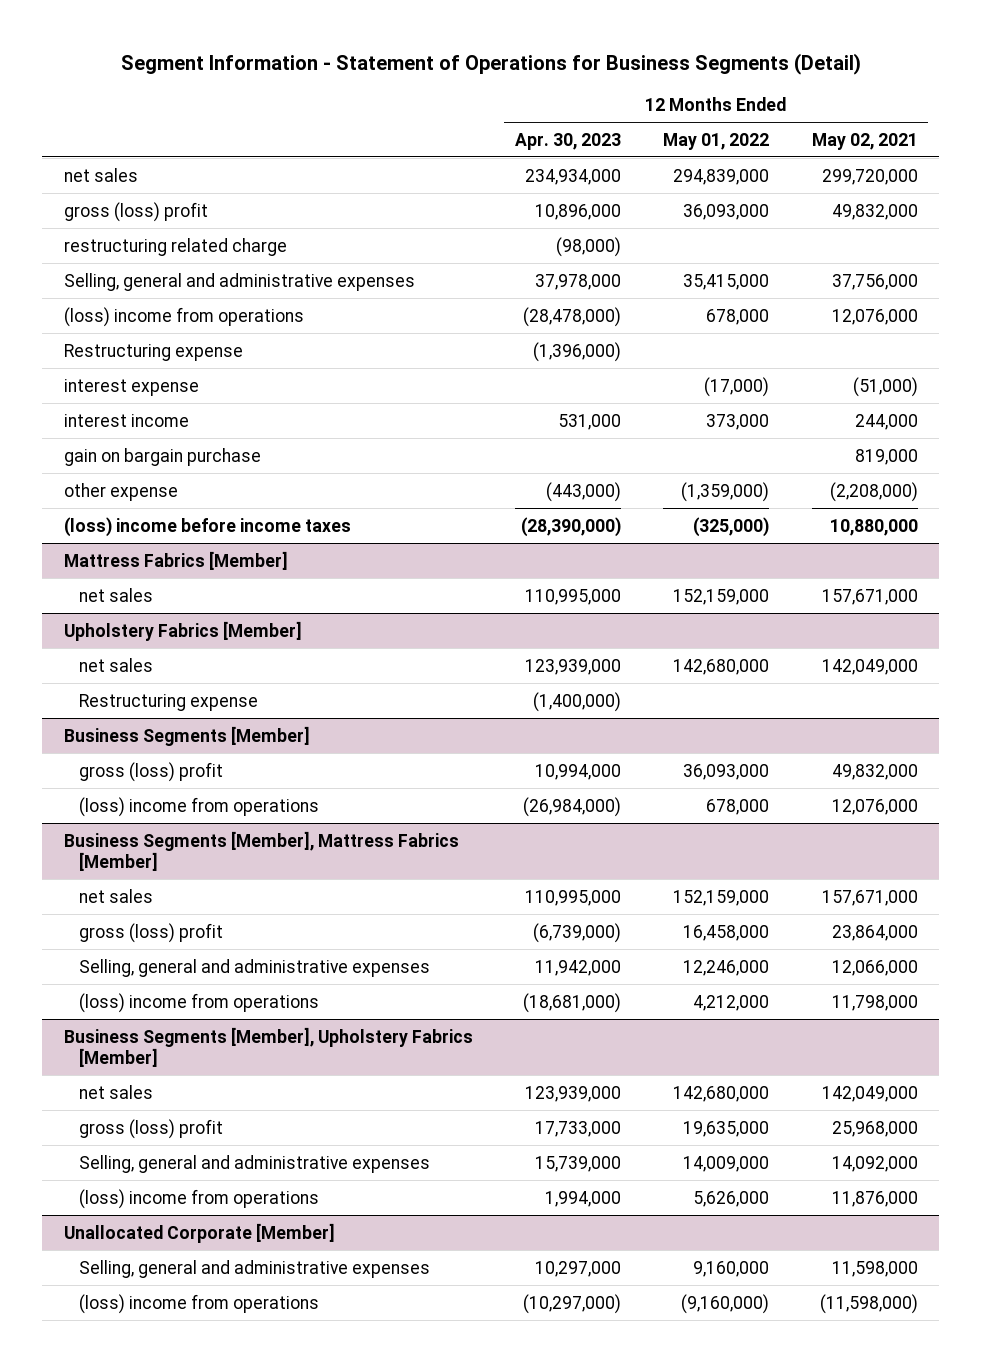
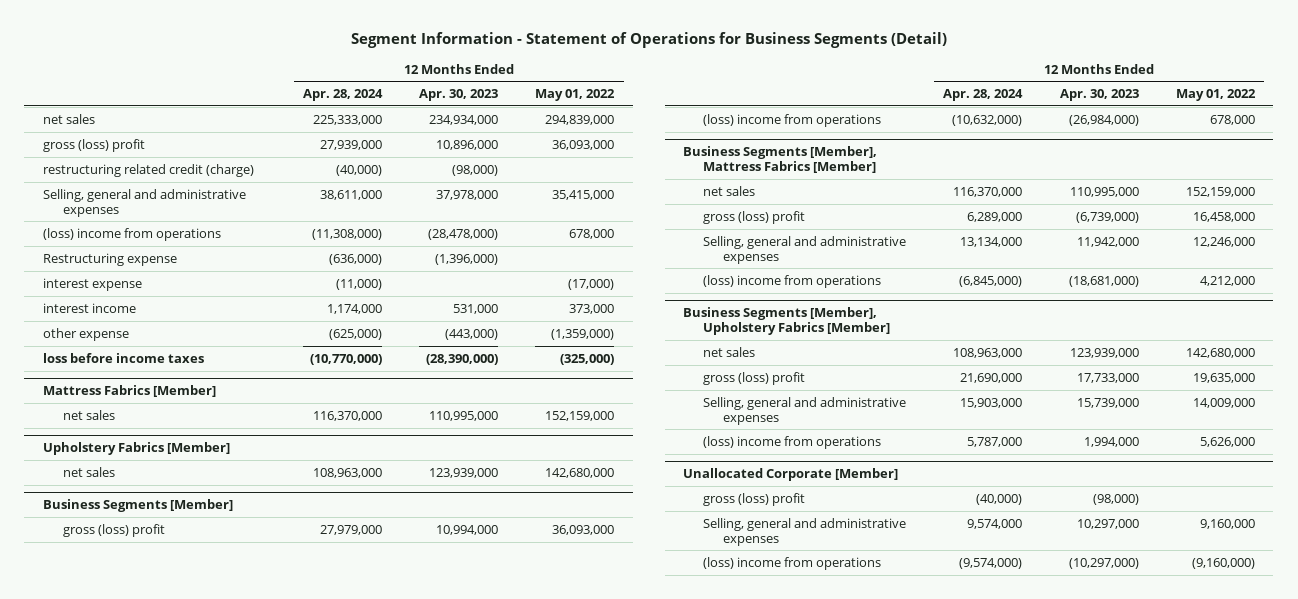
- | 12 Months Ended Apr. 30, 2023 | 12 Months Ended May 01, 2022 | 12 Months Ended May 02, 2021
+ | 12 Months Ended Apr. 28, 2024 | 12 Months Ended Apr. 30, 2023 | 12 Months Ended May 01, 2022
- restructuring related charge | (98,000) | |
+ restructuring related credit (charge) | (40,000) | (98,000) |
- gain on bargain purchase | | | 819,000
- (loss) income before income taxes | (28,390,000) | (325,000) | 10,880,000
+ loss before income taxes | (10,770,000) | (28,390,000) | (325,000)
@ Upholstery Fabrics [Member]
- Restructuring expense | (1,400,000) | |
@ Unallocated Corporate [Member]
+ gross (loss) profit | (40,000) | (98,000) |

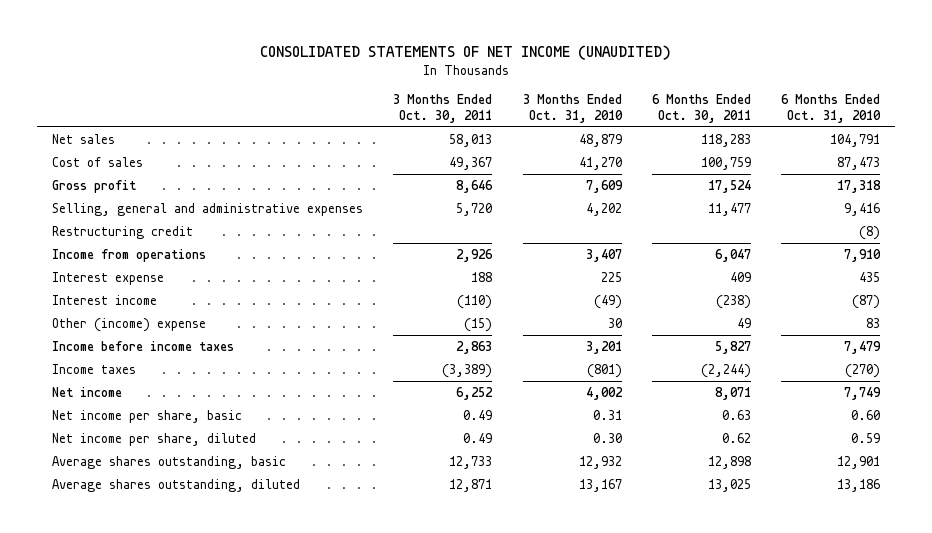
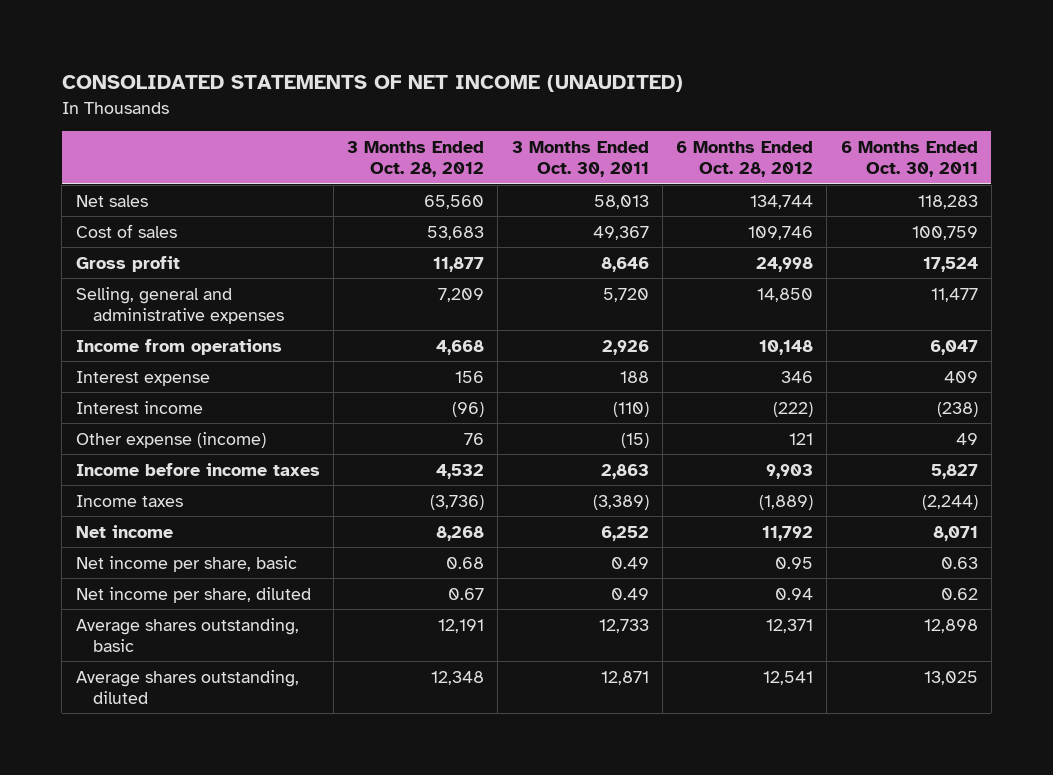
- | 3 Months Ended Oct. 30, 2011 | 3 Months Ended Oct. 31, 2010 | 6 Months Ended Oct. 30, 2011 | 6 Months Ended Oct. 31, 2010
+ | 3 Months Ended Oct. 28, 2012 | 3 Months Ended Oct. 30, 2011 | 6 Months Ended Oct. 28, 2012 | 6 Months Ended Oct. 30, 2011
- Restructuring credit | | | | (8)
- Other (income) expense | (15) | 30 | 49 | 83
+ Other expense (income) | 76 | (15) | 121 | 49

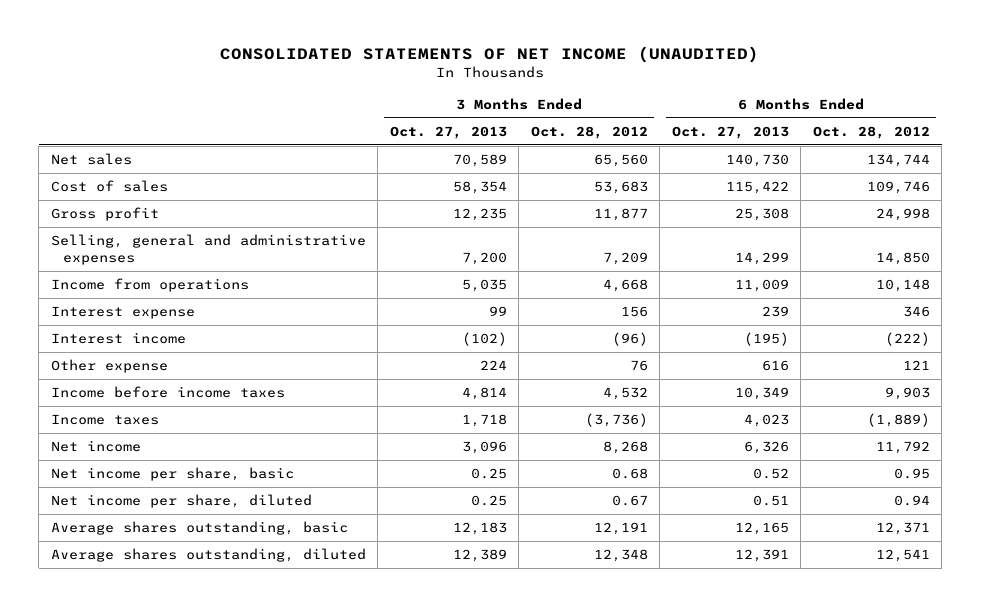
- | 3 Months Ended Oct. 28, 2012 | 3 Months Ended Oct. 30, 2011 | 6 Months Ended Oct. 28, 2012 | 6 Months Ended Oct. 30, 2011
+ | 3 Months Ended Oct. 27, 2013 | 3 Months Ended Oct. 28, 2012 | 6 Months Ended Oct. 27, 2013 | 6 Months Ended Oct. 28, 2012
- Other expense (income) | 76 | (15) | 121 | 49
+ Other expense | 224 | 76 | 616 | 121

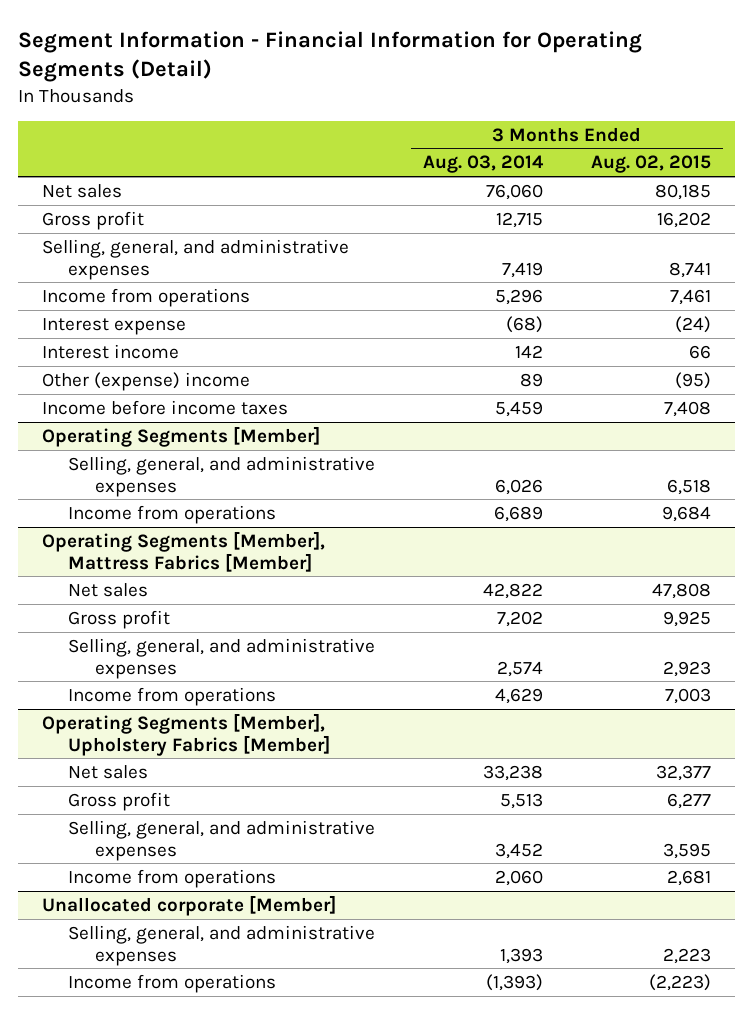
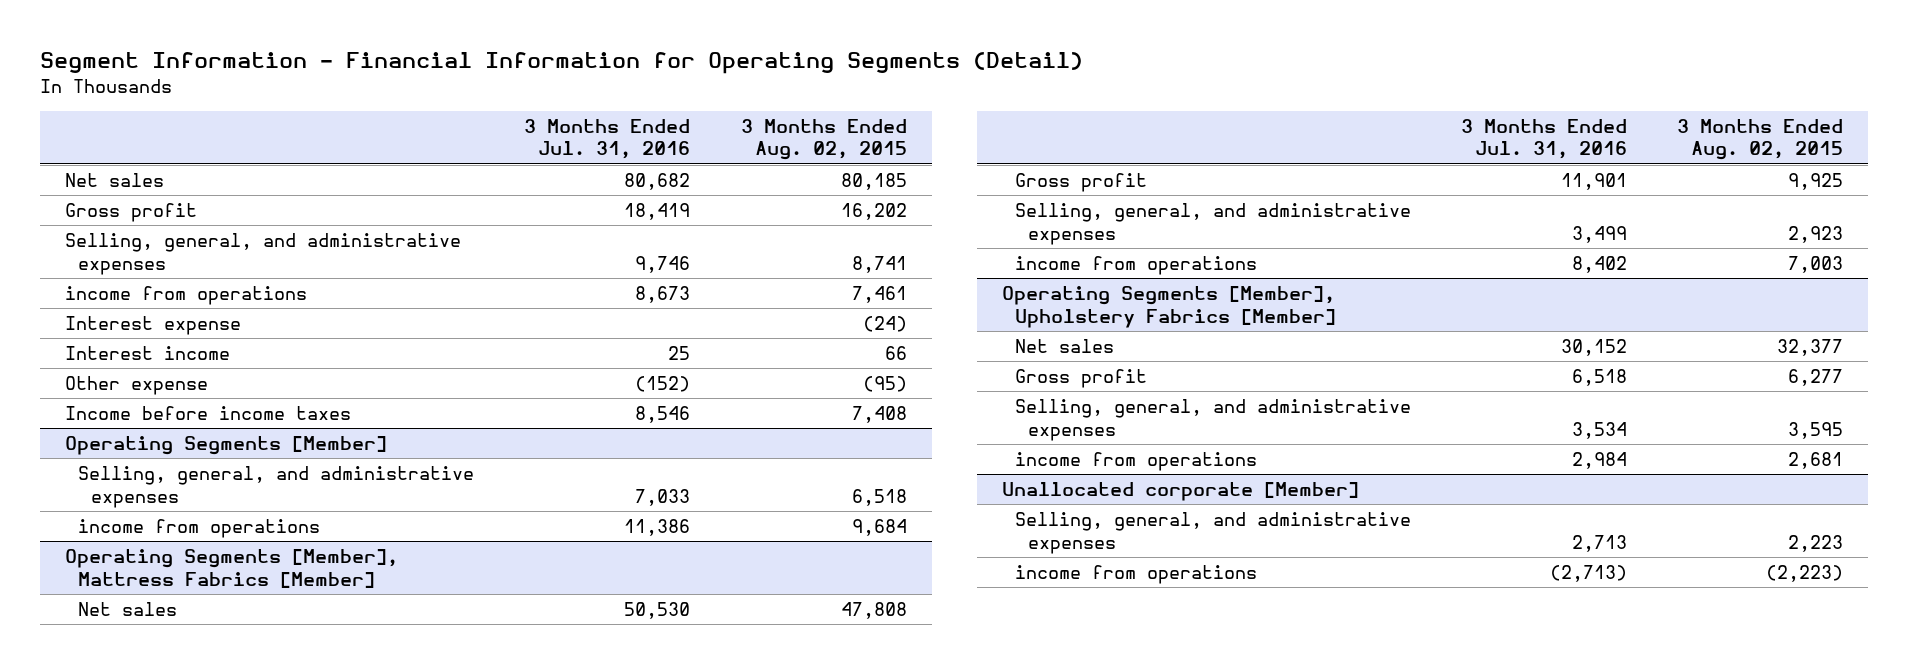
- | 3 Months Ended Aug. 03, 2014 | 3 Months Ended Aug. 02, 2015
+ | 3 Months Ended Jul. 31, 2016 | 3 Months Ended Aug. 02, 2015
- Income from operations | 5,296 | 7,461
+ income from operations | 8,673 | 7,461
- Other (expense) income | 89 | (95)
+ Other expense | (152) | (95)
@ Operating Segments [Member]
- Income from operations | 6,689 | 9,684
+ income from operations | 11,386 | 9,684
@ Operating Segments [Member], Mattress Fabrics [Member]
- Income from operations | 4,629 | 7,003
+ income from operations | 8,402 | 7,003
@ Operating Segments [Member], Upholstery Fabrics [Member]
- Income from operations | 2,060 | 2,681
+ income from operations | 2,984 | 2,681
@ Unallocated corporate [Member]
- Income from operations | (1,393) | (2,223)
+ income from operations | (2,713) | (2,223)

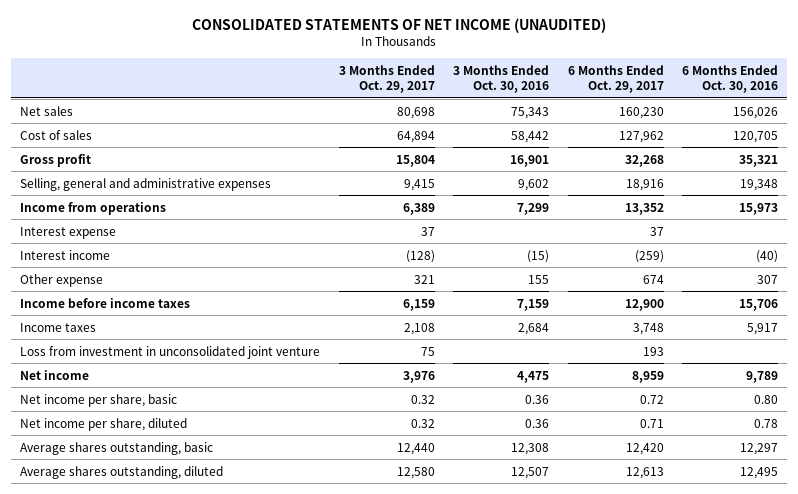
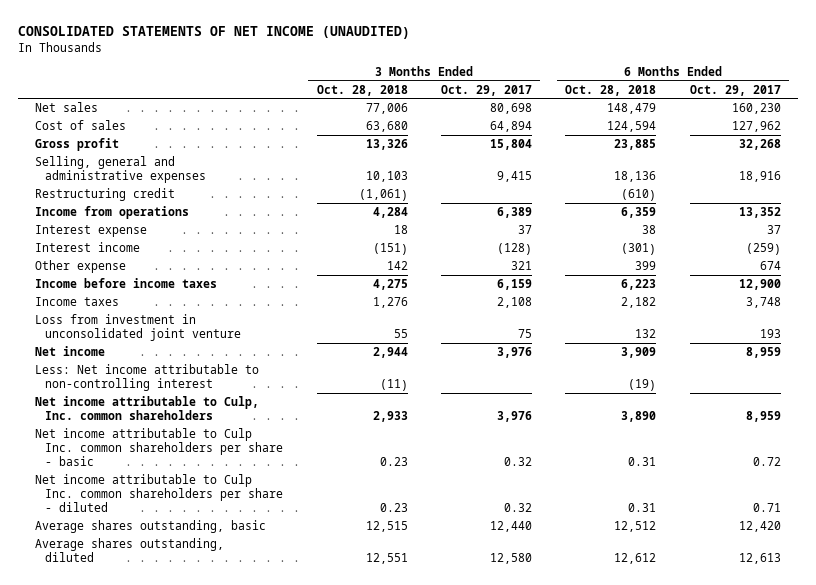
- | 3 Months Ended Oct. 29, 2017 | 3 Months Ended Oct. 30, 2016 | 6 Months Ended Oct. 29, 2017 | 6 Months Ended Oct. 30, 2016
+ | 3 Months Ended Oct. 28, 2018 | 3 Months Ended Oct. 29, 2017 | 6 Months Ended Oct. 28, 2018 | 6 Months Ended Oct. 29, 2017
+ Restructuring credit | (1,061) | | (610) |
- Net income per share, basic | 0.32 | 0.36 | 0.72 | 0.80
- Net income per share, diluted | 0.32 | 0.36 | 0.71 | 0.78
+ Less: Net income attributable to non-controlling interest | (11) | | (19) |
+ Net income attributable to Culp, Inc. common shareholders | 2,933 | 3,976 | 3,890 | 8,959
+ Net income attributable to Culp Inc. common shareholders per share - basic | 0.23 | 0.32 | 0.31 | 0.72
+ Net income attributable to Culp Inc. common shareholders per share - diluted | 0.23 | 0.32 | 0.31 | 0.71

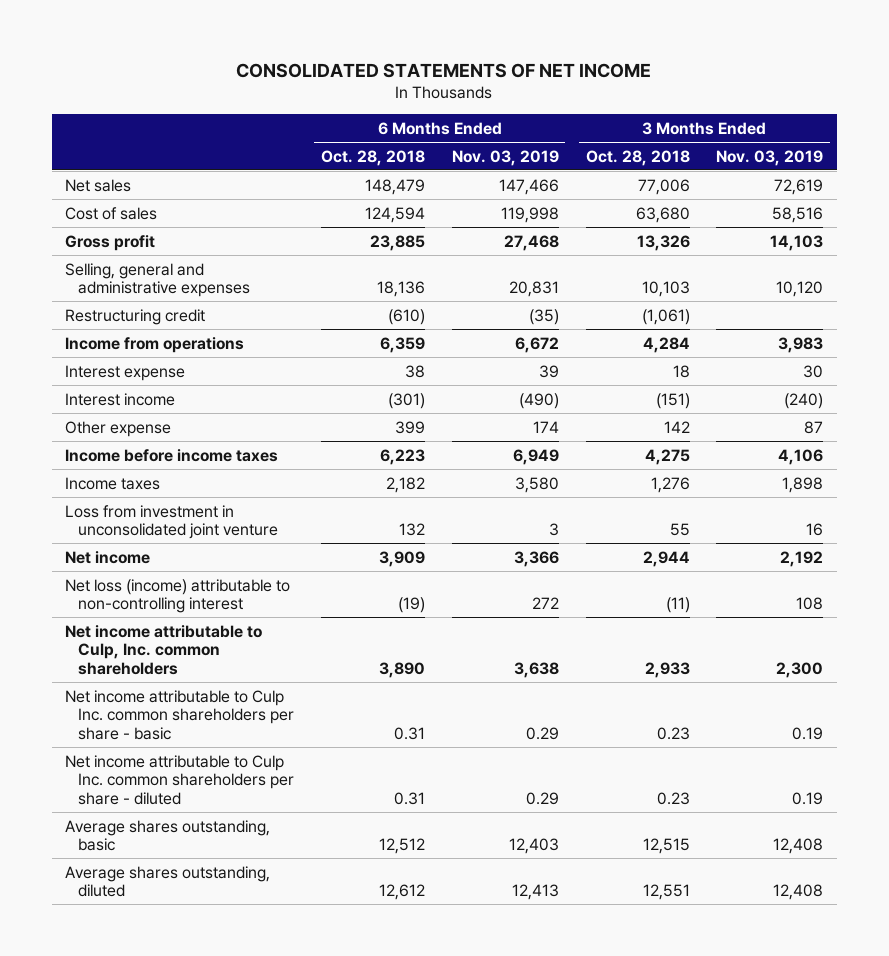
- CONSOLIDATED STATEMENTS OF NET INCOME (UNAUDITED)
+ CONSOLIDATED STATEMENTS OF NET INCOME
- | 3 Months Ended Oct. 28, 2018 | 3 Months Ended Oct. 29, 2017 | 6 Months Ended Oct. 28, 2018 | 6 Months Ended Oct. 29, 2017
+ | 6 Months Ended Oct. 28, 2018 | 6 Months Ended Nov. 03, 2019 | 3 Months Ended Oct. 28, 2018 | 3 Months Ended Nov. 03, 2019
- Less: Net income attributable to non-controlling interest | (11) | | (19) |
+ Net loss (income) attributable to non-controlling interest | (19) | 272 | (11) | 108

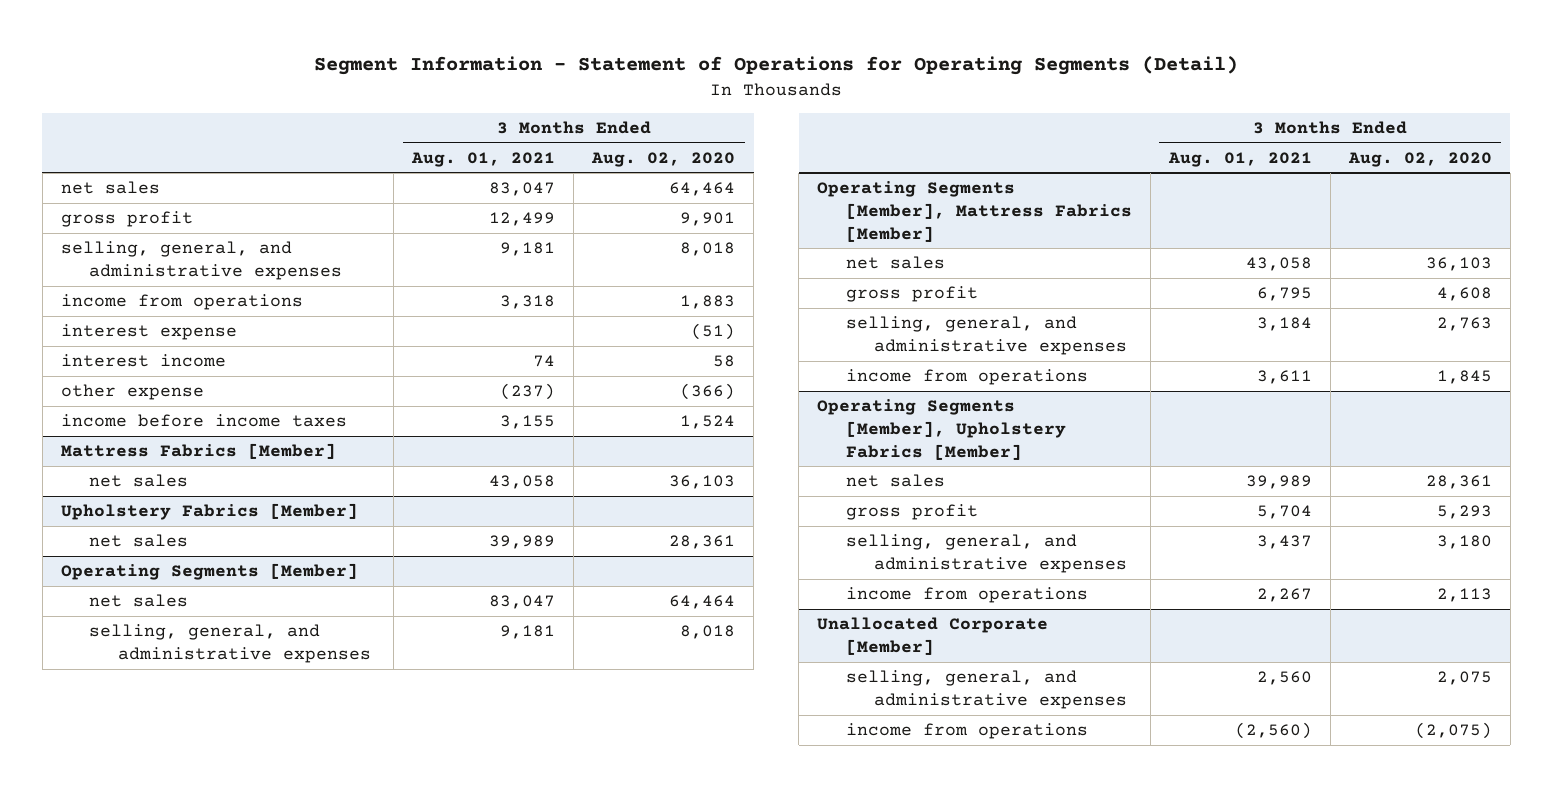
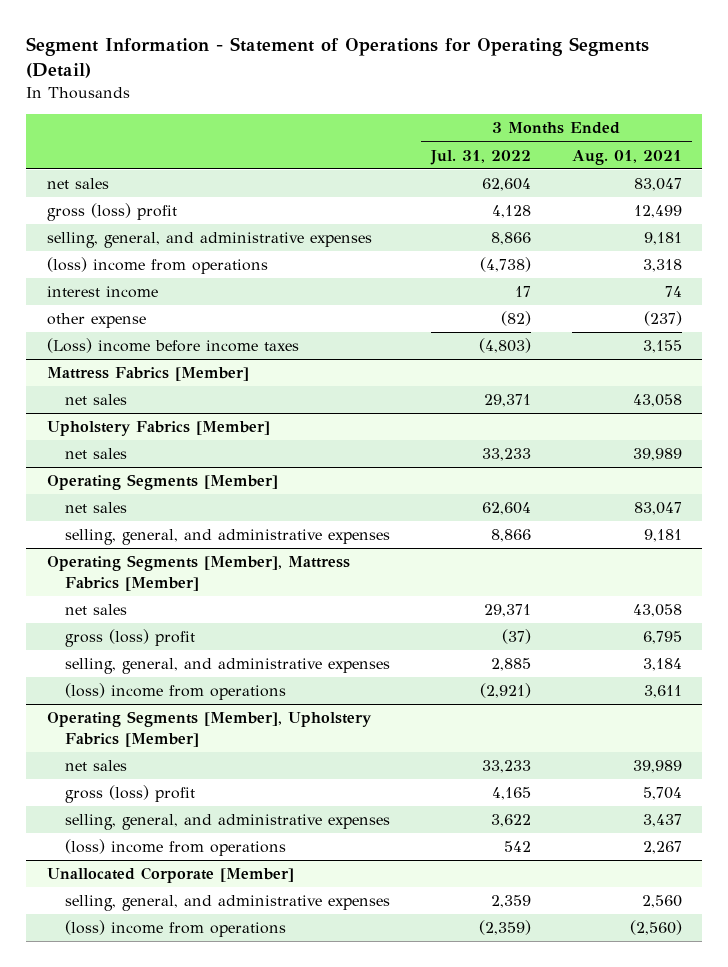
- | 3 Months Ended Aug. 01, 2021 | 3 Months Ended Aug. 02, 2020
+ | 3 Months Ended Jul. 31, 2022 | 3 Months Ended Aug. 01, 2021
- gross profit | 12,499 | 9,901
+ gross (loss) profit | 4,128 | 12,499
- income from operations | 3,318 | 1,883
- interest expense | | (51)
+ (loss) income from operations | (4,738) | 3,318
- income before income taxes | 3,155 | 1,524
+ (Loss) income before income taxes | (4,803) | 3,155
@ Operating Segments [Member], Mattress Fabrics [Member]
- gross profit | 6,795 | 4,608
+ gross (loss) profit | (37) | 6,795
- income from operations | 3,611 | 1,845
+ (loss) income from operations | (2,921) | 3,611
@ Operating Segments [Member], Upholstery Fabrics [Member]
- gross profit | 5,704 | 5,293
+ gross (loss) profit | 4,165 | 5,704
- income from operations | 2,267 | 2,113
+ (loss) income from operations | 542 | 2,267
@ Unallocated Corporate [Member]
- income from operations | (2,560) | (2,075)
+ (loss) income from operations | (2,359) | (2,560)

